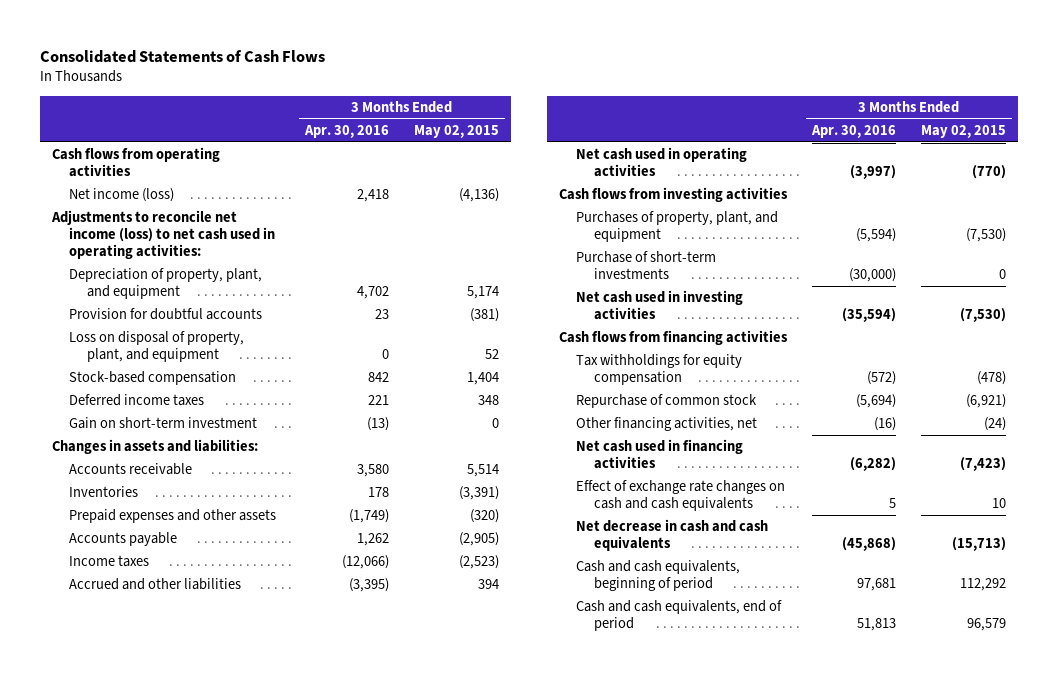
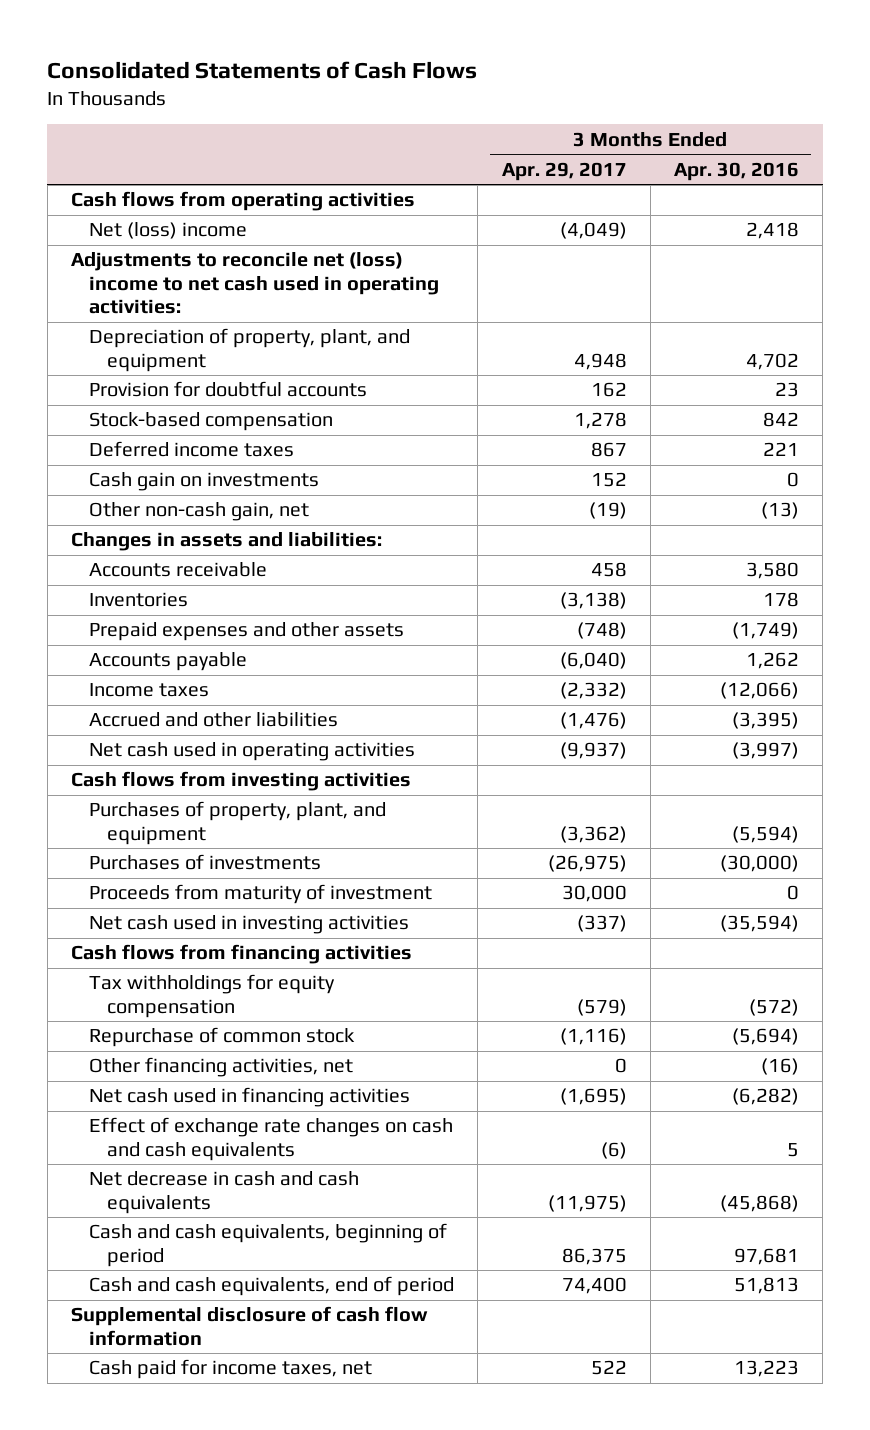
- | 3 Months Ended Apr. 30, 2016 | 3 Months Ended May 02, 2015
+ | 3 Months Ended Apr. 29, 2017 | 3 Months Ended Apr. 30, 2016
- Net income (loss) | 2,418 | (4,136)
- Adjustments to reconcile net income (loss) to net cash used in operating activities:
+ Net (loss) income | (4,049) | 2,418
+ Adjustments to reconcile net (loss) income to net cash used in operating activities:
- Loss on disposal of property, plant, and equipment | 0 | 52
- Gain on short-term investment | (13) | 0
+ Cash gain on investments | 152 | 0
+ Other non-cash gain, net | (19) | (13)
- Purchase of short-term investments | (30,000) | 0
+ Purchases of investments | (26,975) | (30,000)
+ Proceeds from maturity of investment | 30,000 | 0
+ Supplemental disclosure of cash flow information
+ Cash paid for income taxes, net | 522 | 13,223

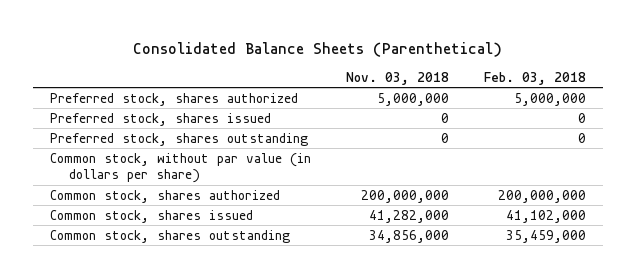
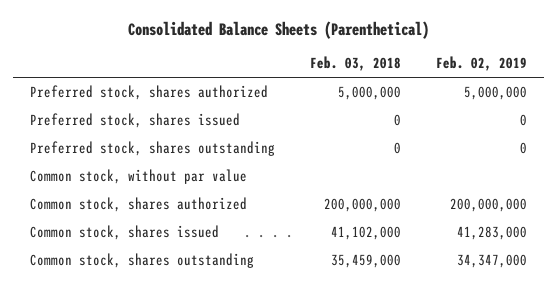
- | Nov. 03, 2018 | Feb. 03, 2018
+ | Feb. 03, 2018 | Feb. 02, 2019
- Common stock, without par value (in dollars per share)
+ Common stock, without par value

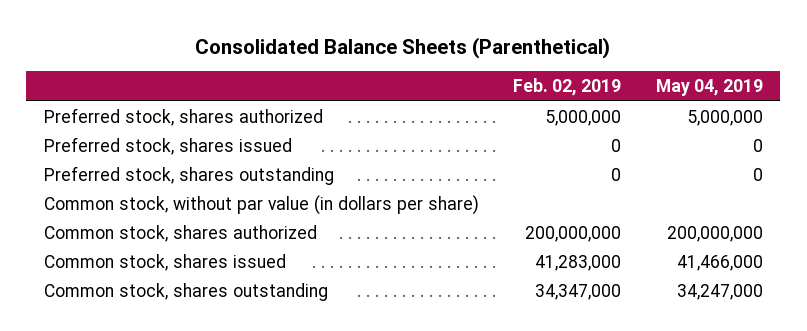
- | Feb. 03, 2018 | Feb. 02, 2019
+ | Feb. 02, 2019 | May 04, 2019
- Common stock, without par value
+ Common stock, without par value (in dollars per share)

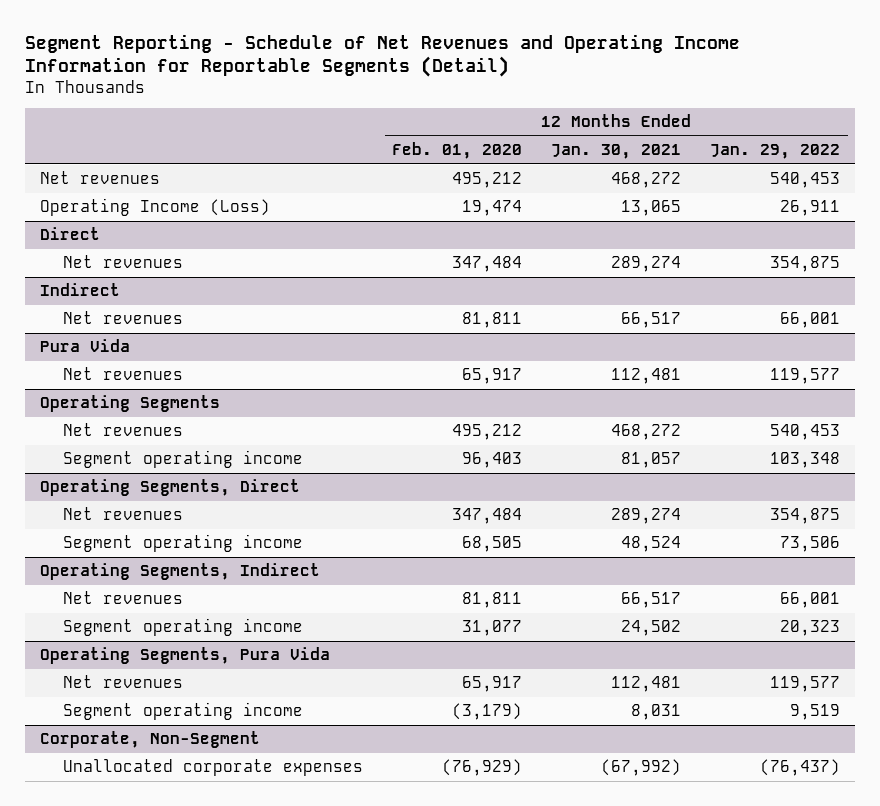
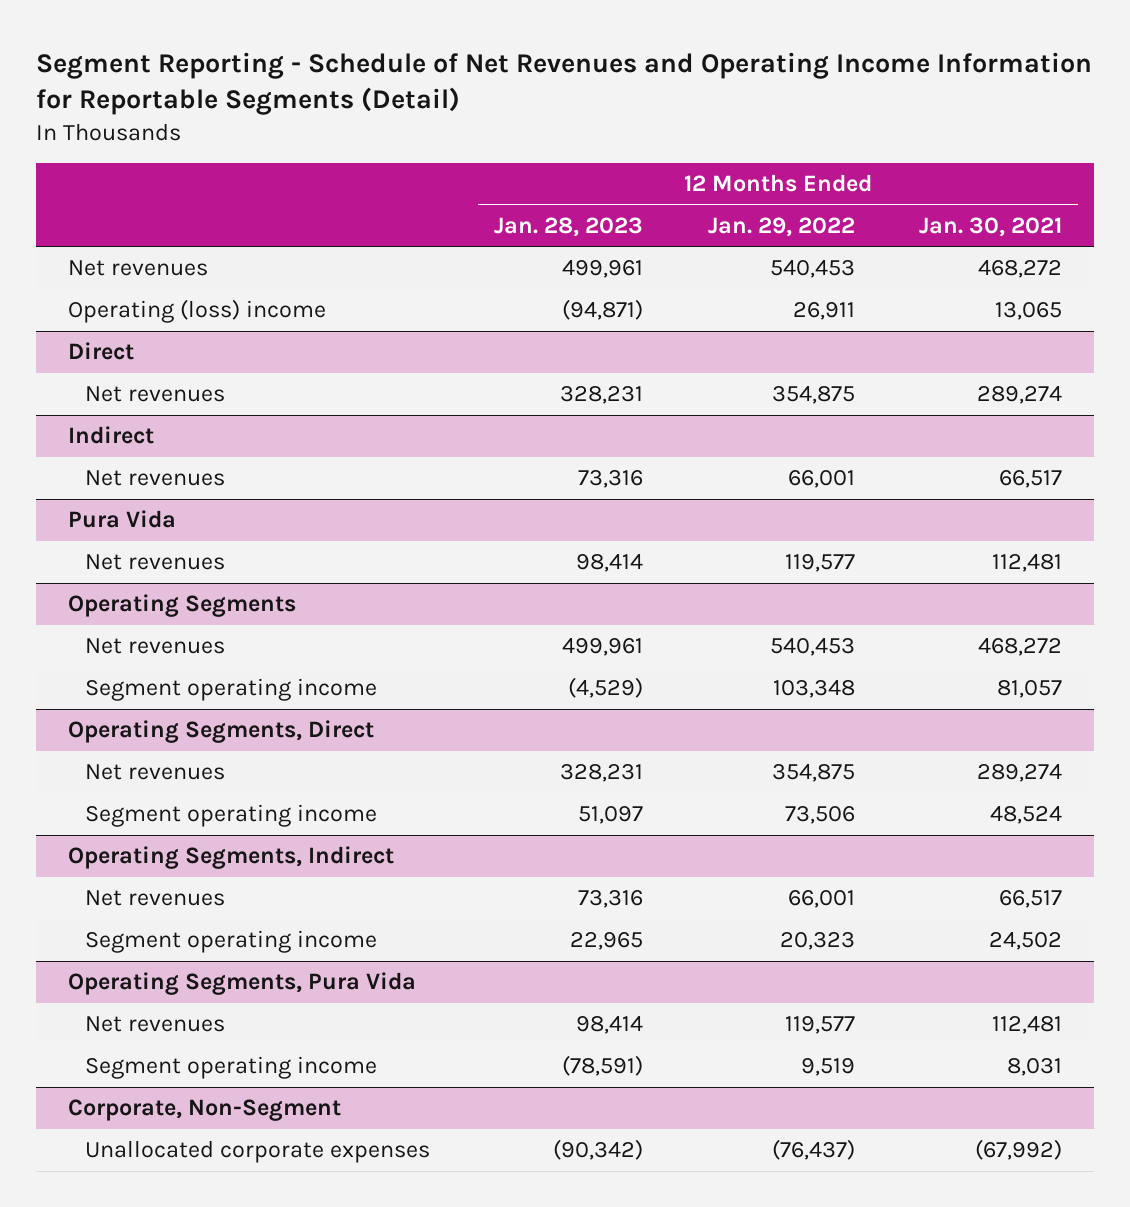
- | 12 Months Ended Feb. 01, 2020 | 12 Months Ended Jan. 30, 2021 | 12 Months Ended Jan. 29, 2022
+ | 12 Months Ended Jan. 28, 2023 | 12 Months Ended Jan. 29, 2022 | 12 Months Ended Jan. 30, 2021
- Operating Income (Loss) | 19,474 | 13,065 | 26,911
+ Operating (loss) income | (94,871) | 26,911 | 13,065

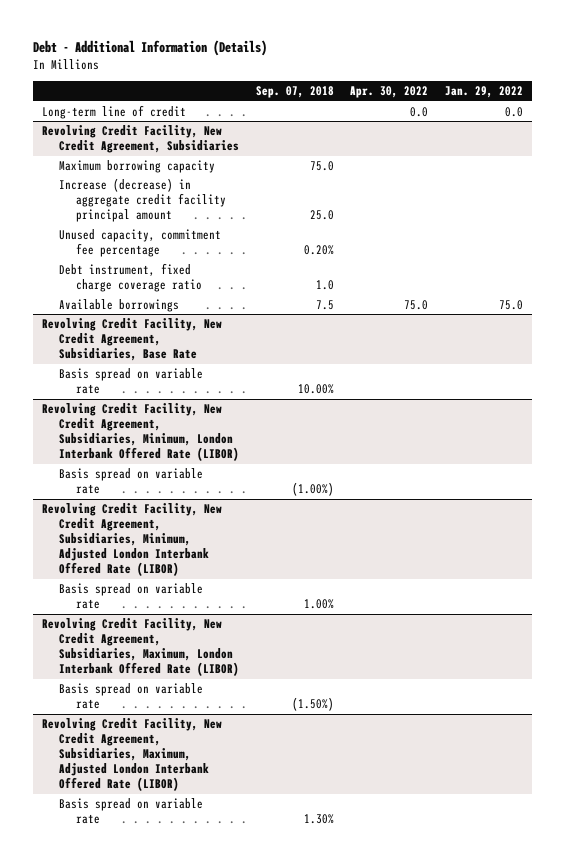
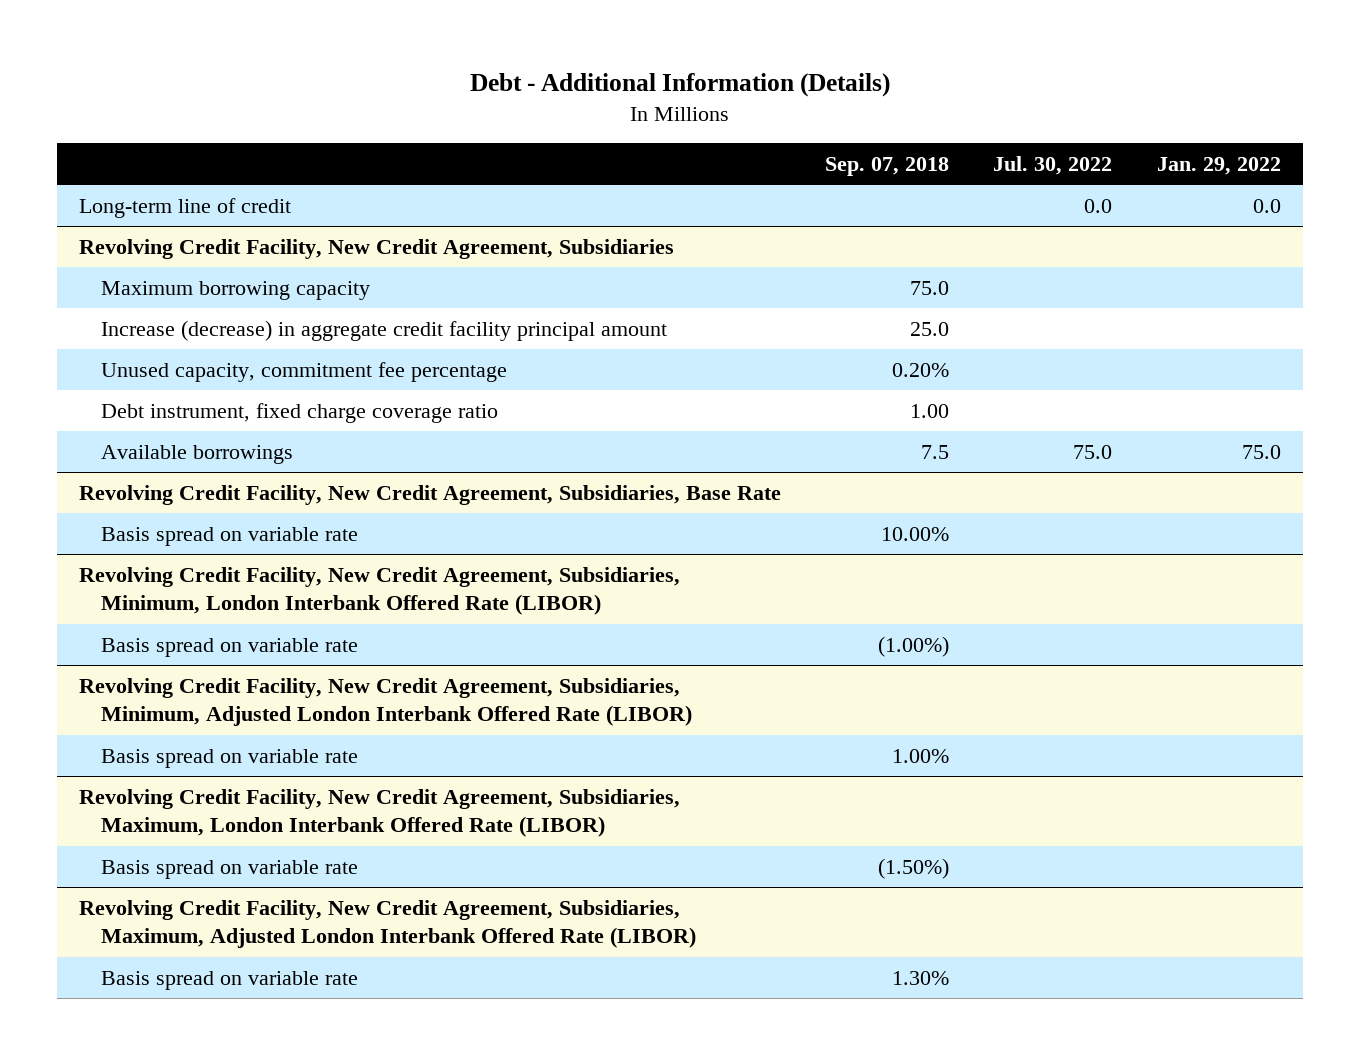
- | Sep. 07, 2018 | Apr. 30, 2022 | Jan. 29, 2022
+ | Sep. 07, 2018 | Jul. 30, 2022 | Jan. 29, 2022
@ Revolving Credit Facility, New Credit Agreement, Subsidiaries
- Debt instrument, fixed charge coverage ratio | 1.0 | |
+ Debt instrument, fixed charge coverage ratio | 1.00 | |

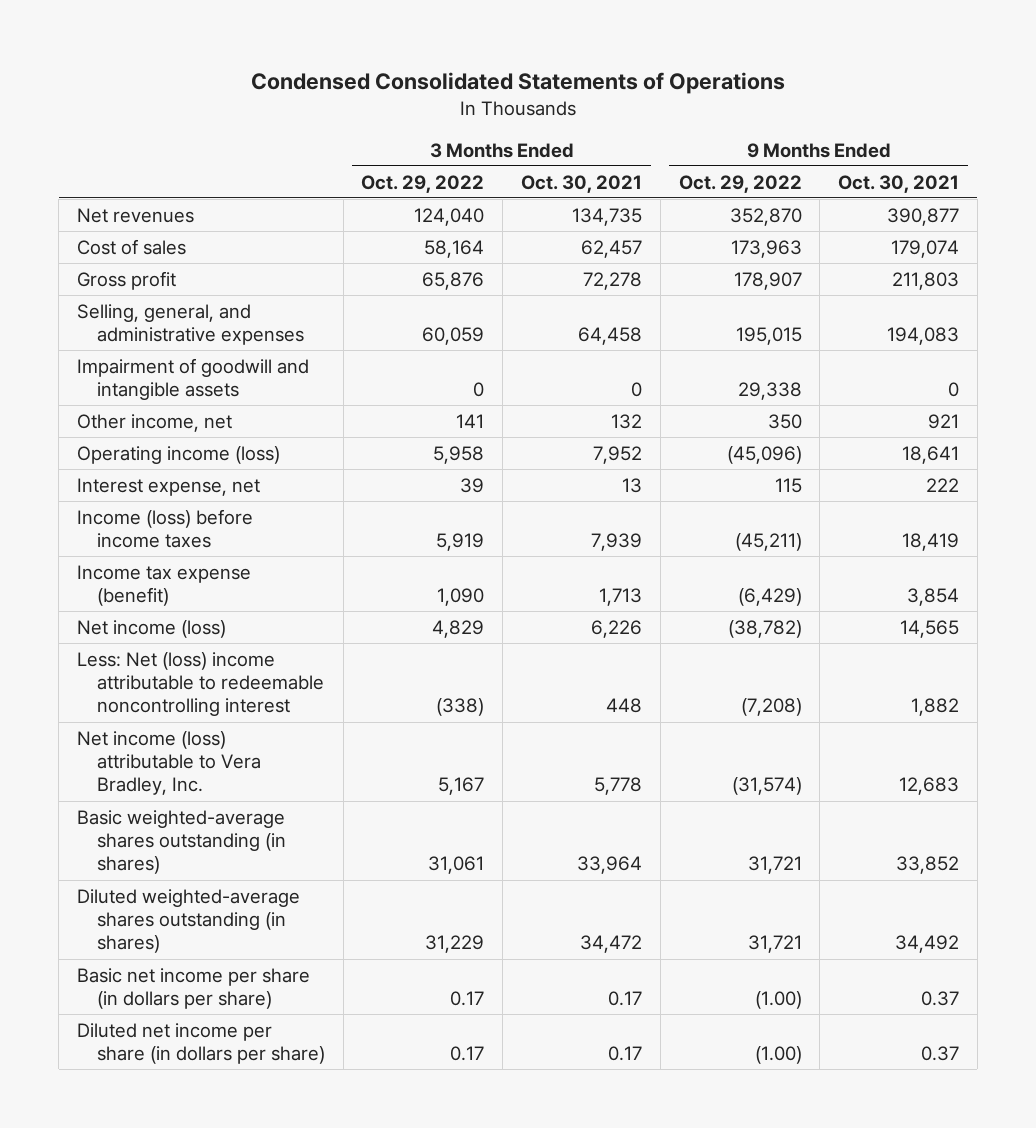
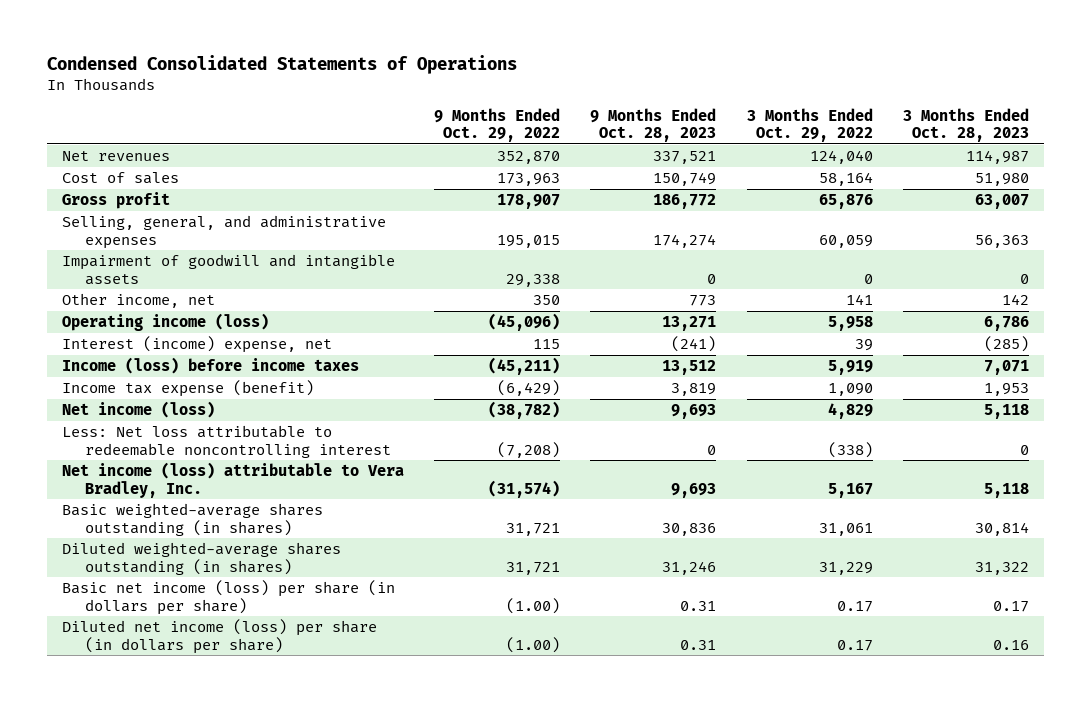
- | 3 Months Ended Oct. 29, 2022 | 3 Months Ended Oct. 30, 2021 | 9 Months Ended Oct. 29, 2022 | 9 Months Ended Oct. 30, 2021
+ | 9 Months Ended Oct. 29, 2022 | 9 Months Ended Oct. 28, 2023 | 3 Months Ended Oct. 29, 2022 | 3 Months Ended Oct. 28, 2023
- Interest expense, net | 39 | 13 | 115 | 222
+ Interest (income) expense, net | 115 | (241) | 39 | (285)
- Less: Net (loss) income attributable to redeemable noncontrolling interest | (338) | 448 | (7,208) | 1,882
+ Less: Net loss attributable to redeemable noncontrolling interest | (7,208) | 0 | (338) | 0
- Basic net income per share (in dollars per share) | 0.17 | 0.17 | (1.00) | 0.37
- Diluted net income per share (in dollars per share) | 0.17 | 0.17 | (1.00) | 0.37
+ Basic net income (loss) per share (in dollars per share) | (1.00) | 0.31 | 0.17 | 0.17
+ Diluted net income (loss) per share (in dollars per share) | (1.00) | 0.31 | 0.17 | 0.16

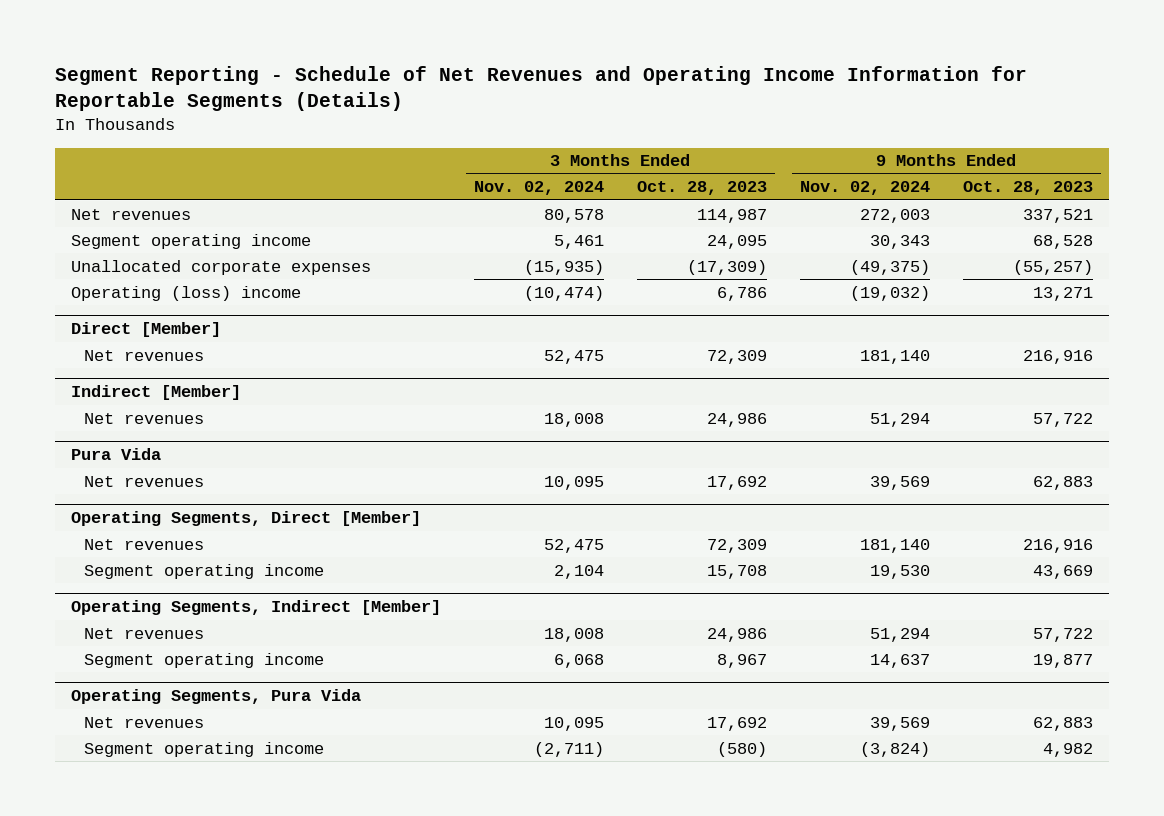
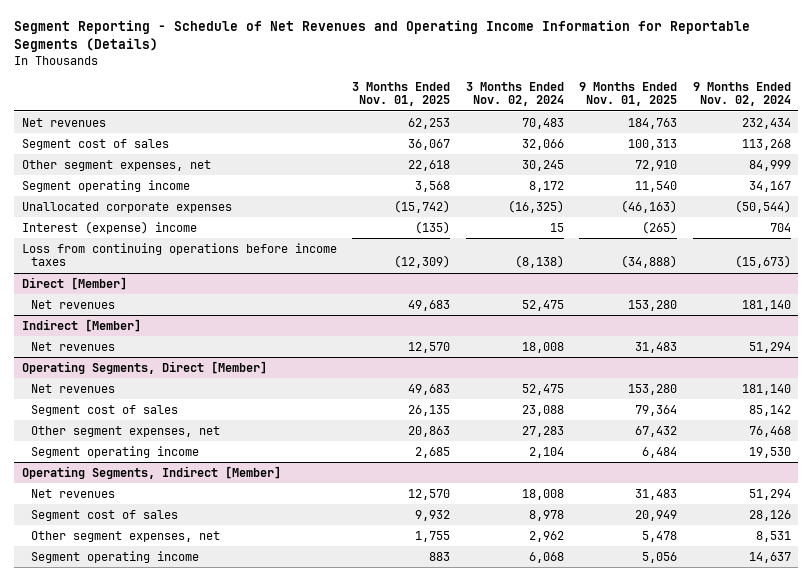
- | 3 Months Ended Nov. 02, 2024 | 3 Months Ended Oct. 28, 2023 | 9 Months Ended Nov. 02, 2024 | 9 Months Ended Oct. 28, 2023
+ | 3 Months Ended Nov. 01, 2025 | 3 Months Ended Nov. 02, 2024 | 9 Months Ended Nov. 01, 2025 | 9 Months Ended Nov. 02, 2024
- Net revenues | 80,578 | 114,987 | 272,003 | 337,521
- Segment operating income | 5,461 | 24,095 | 30,343 | 68,528
- Unallocated corporate expenses | (15,935) | (17,309) | (49,375) | (55,257)
- Operating (loss) income | (10,474) | 6,786 | (19,032) | 13,271
+ Net revenues | 62,253 | 70,483 | 184,763 | 232,434
+ Segment cost of sales | 36,067 | 32,066 | 100,313 | 113,268
+ Other segment expenses, net | 22,618 | 30,245 | 72,910 | 84,999
+ Segment operating income | 3,568 | 8,172 | 11,540 | 34,167
+ Unallocated corporate expenses | (15,742) | (16,325) | (46,163) | (50,544)
+ Interest (expense) income | (135) | 15 | (265) | 704
+ Loss from continuing operations before income taxes | (12,309) | (8,138) | (34,888) | (15,673)
- Pura Vida
- Net revenues | 10,095 | 17,692 | 39,569 | 62,883
@ Operating Segments, Direct [Member]
+ Segment cost of sales | 26,135 | 23,088 | 79,364 | 85,142
+ Other segment expenses, net | 20,863 | 27,283 | 67,432 | 76,468
@ Operating Segments, Indirect [Member]
+ Segment cost of sales | 9,932 | 8,978 | 20,949 | 28,126
+ Other segment expenses, net | 1,755 | 2,962 | 5,478 | 8,531
- Operating Segments, Pura Vida
- Net revenues | 10,095 | 17,692 | 39,569 | 62,883
- Segment operating income | (2,711) | (580) | (3,824) | 4,982

